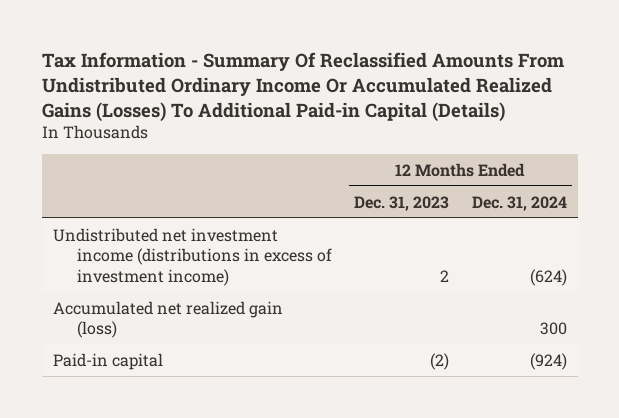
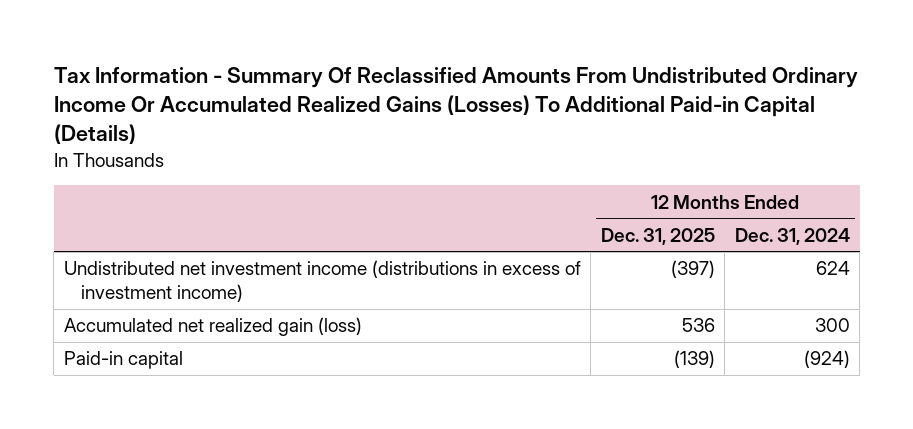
- | 12 Months Ended Dec. 31, 2023 | 12 Months Ended Dec. 31, 2024
+ | 12 Months Ended Dec. 31, 2025 | 12 Months Ended Dec. 31, 2024
- Undistributed net investment income (distributions in excess of investment income) | 2 | (624)
+ Undistributed net investment income (distributions in excess of investment income) | (397) | 624

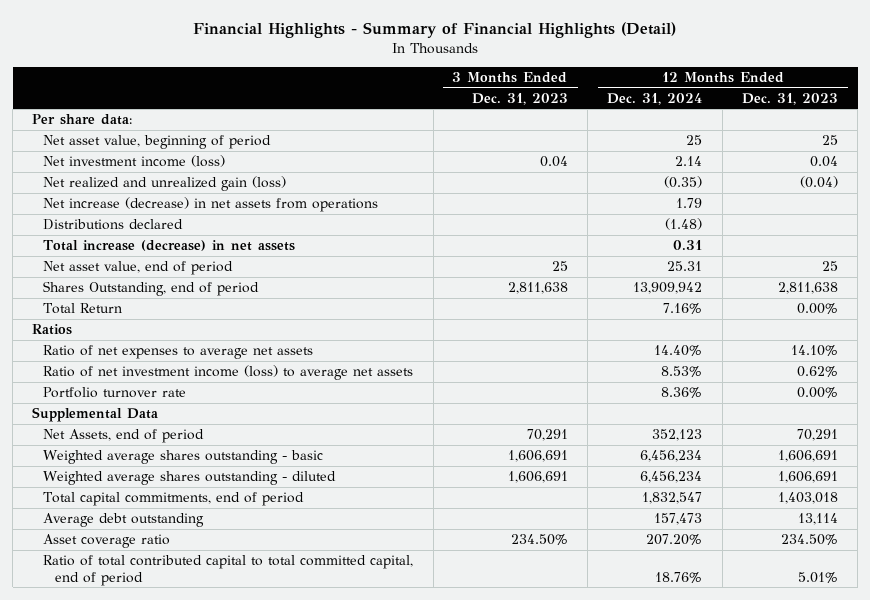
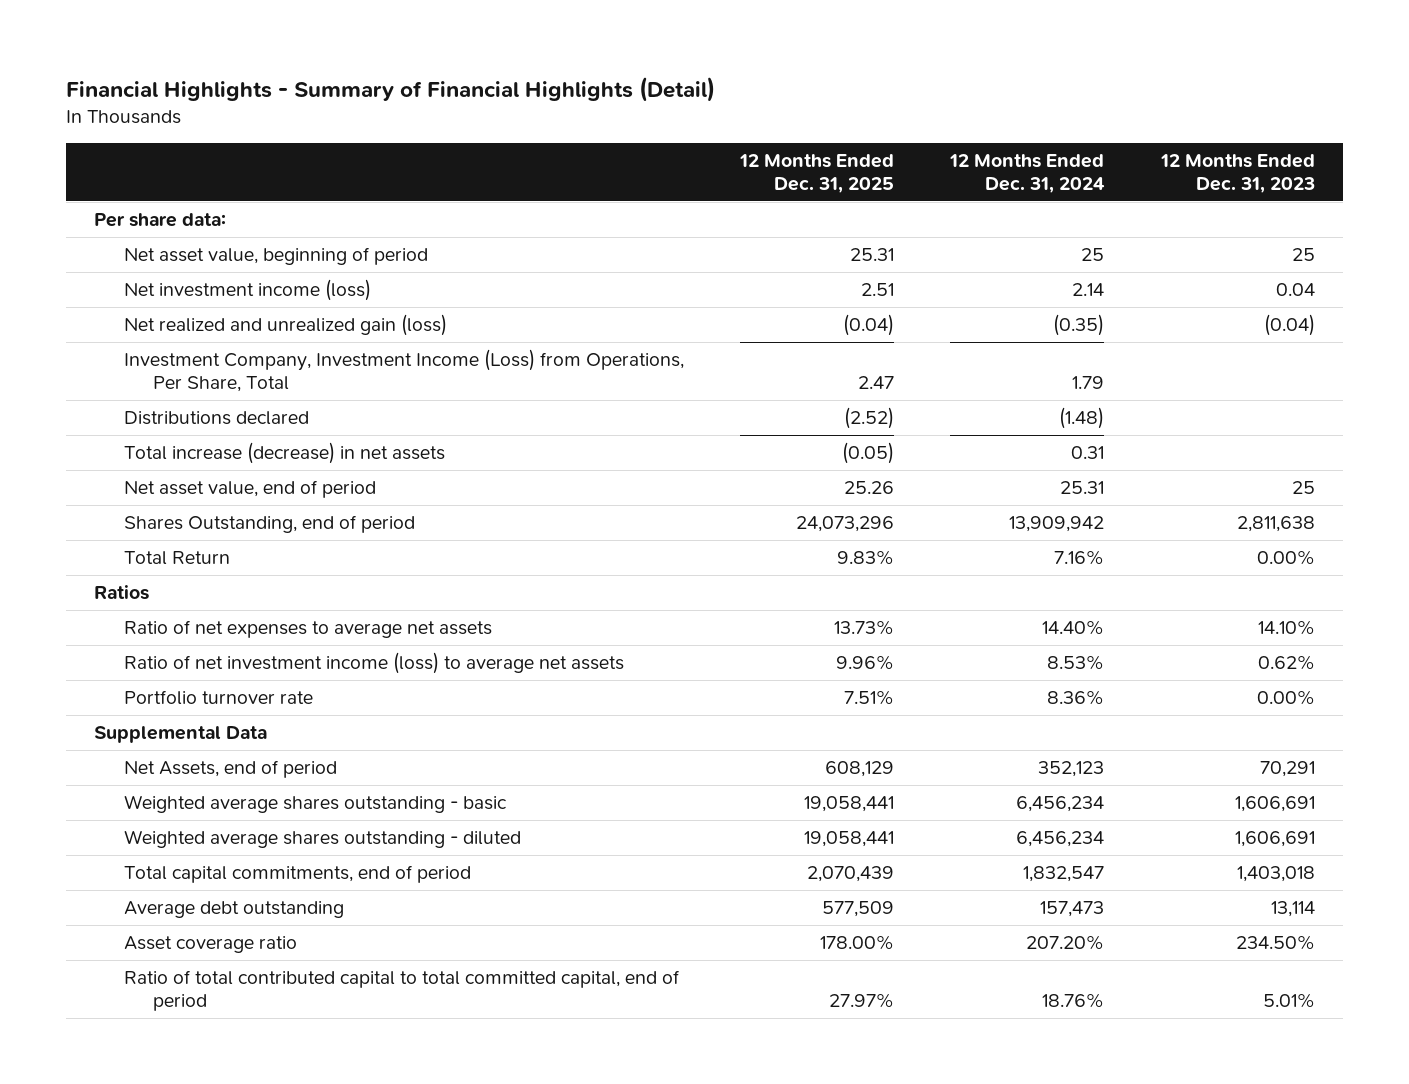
- | 3 Months Ended Dec. 31, 2023 | 12 Months Ended Dec. 31, 2024 | 12 Months Ended Dec. 31, 2023
+ | 12 Months Ended Dec. 31, 2025 | 12 Months Ended Dec. 31, 2024 | 12 Months Ended Dec. 31, 2023
- Net increase (decrease) in net assets from operations | | 1.79 |
+ Investment Company, Investment Income (Loss) from Operations, Per Share, Total | 2.47 | 1.79 |

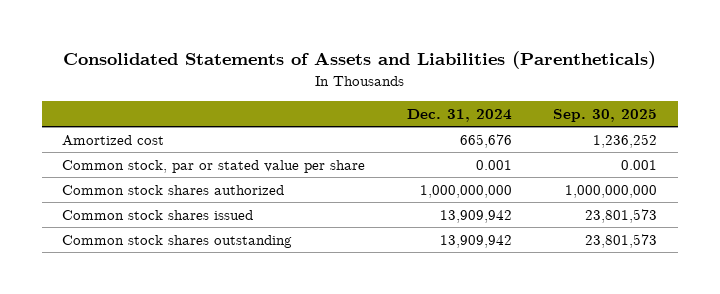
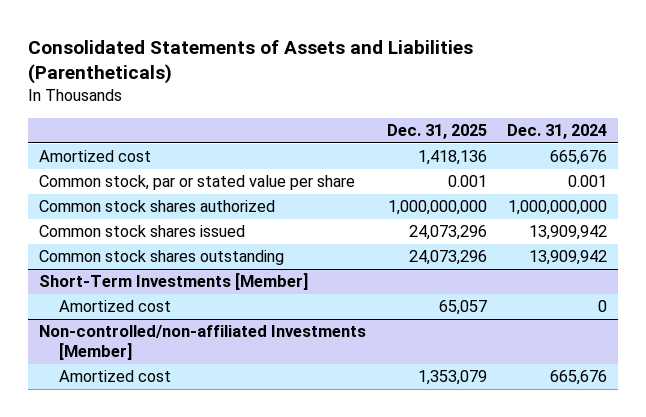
- | Dec. 31, 2024 | Sep. 30, 2025
+ | Dec. 31, 2025 | Dec. 31, 2024
+ Short-Term Investments [Member]
+ Amortized cost | 65,057 | 0
+ Non-controlled/non-affiliated Investments [Member]
+ Amortized cost | 1,353,079 | 665,676

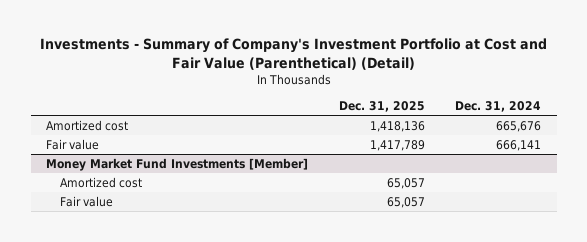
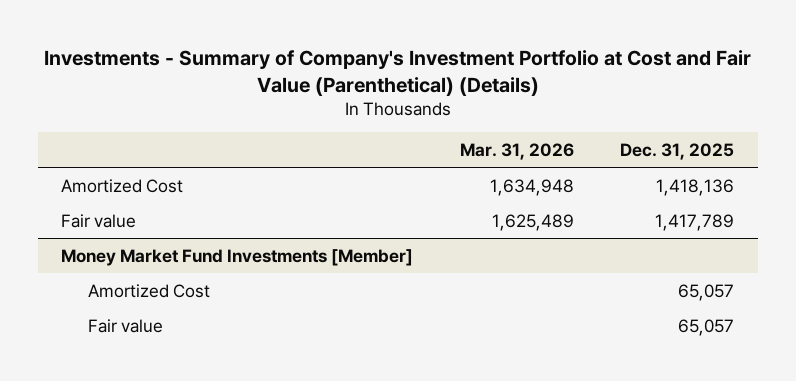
- Investments - Summary of Company's Investment Portfolio at Cost and Fair Value (Parenthetical) (Detail)
+ Investments - Summary of Company's Investment Portfolio at Cost and Fair Value (Parenthetical) (Details)
- | Dec. 31, 2025 | Dec. 31, 2024
+ | Mar. 31, 2026 | Dec. 31, 2025
- Amortized cost | 1,418,136 | 665,676
+ Amortized Cost | 1,634,948 | 1,418,136
@ Money Market Fund Investments [Member]
- Amortized cost | 65,057 |
+ Amortized Cost | | 65,057

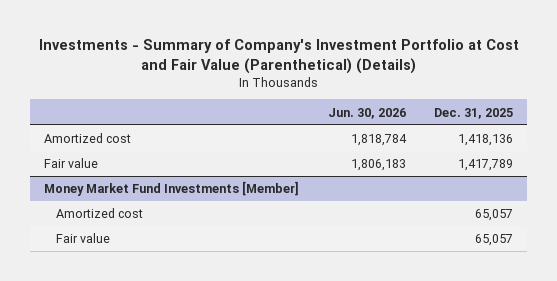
- | Mar. 31, 2026 | Dec. 31, 2025
+ | Jun. 30, 2026 | Dec. 31, 2025
- Amortized Cost | 1,634,948 | 1,418,136
+ Amortized cost | 1,818,784 | 1,418,136
@ Money Market Fund Investments [Member]
- Amortized Cost | | 65,057
+ Amortized cost | | 65,057

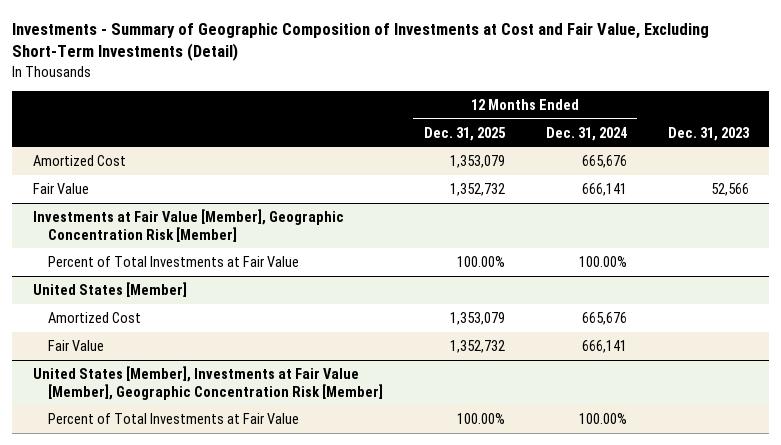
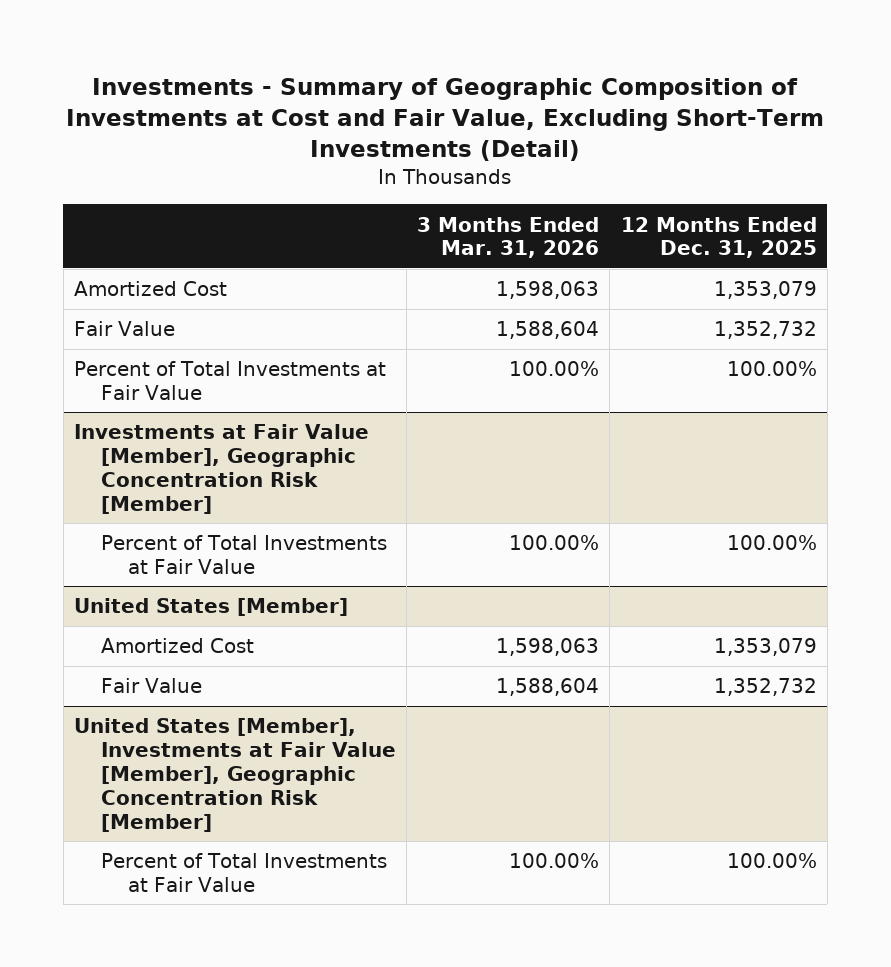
- | 12 Months Ended Dec. 31, 2025 | 12 Months Ended Dec. 31, 2024 | Dec. 31, 2023
+ | 3 Months Ended Mar. 31, 2026 | 12 Months Ended Dec. 31, 2025
+ Percent of Total Investments at Fair Value | 100.00% | 100.00%

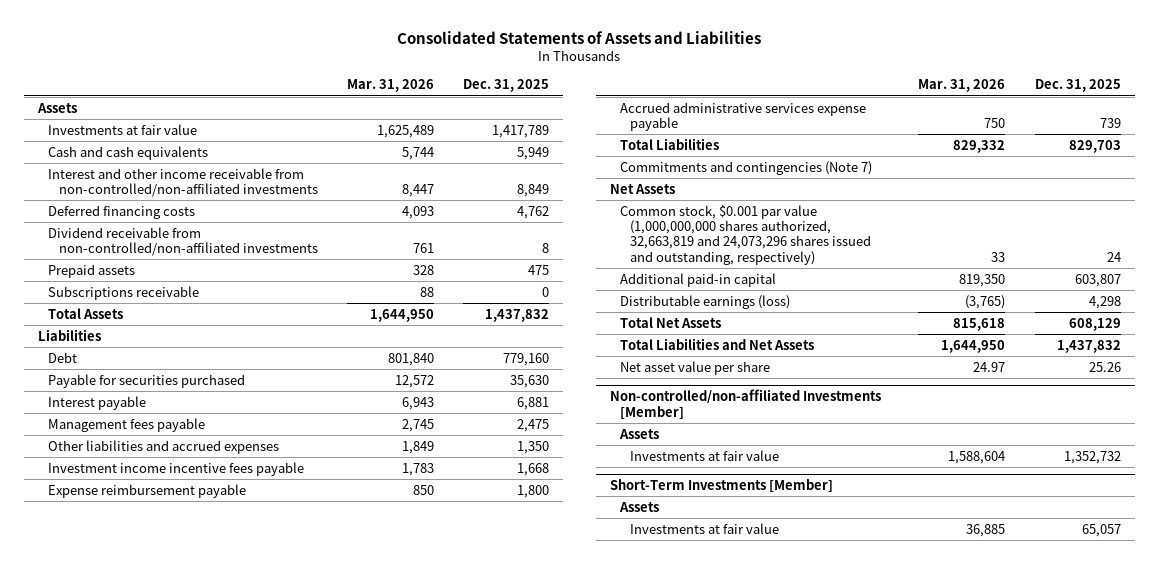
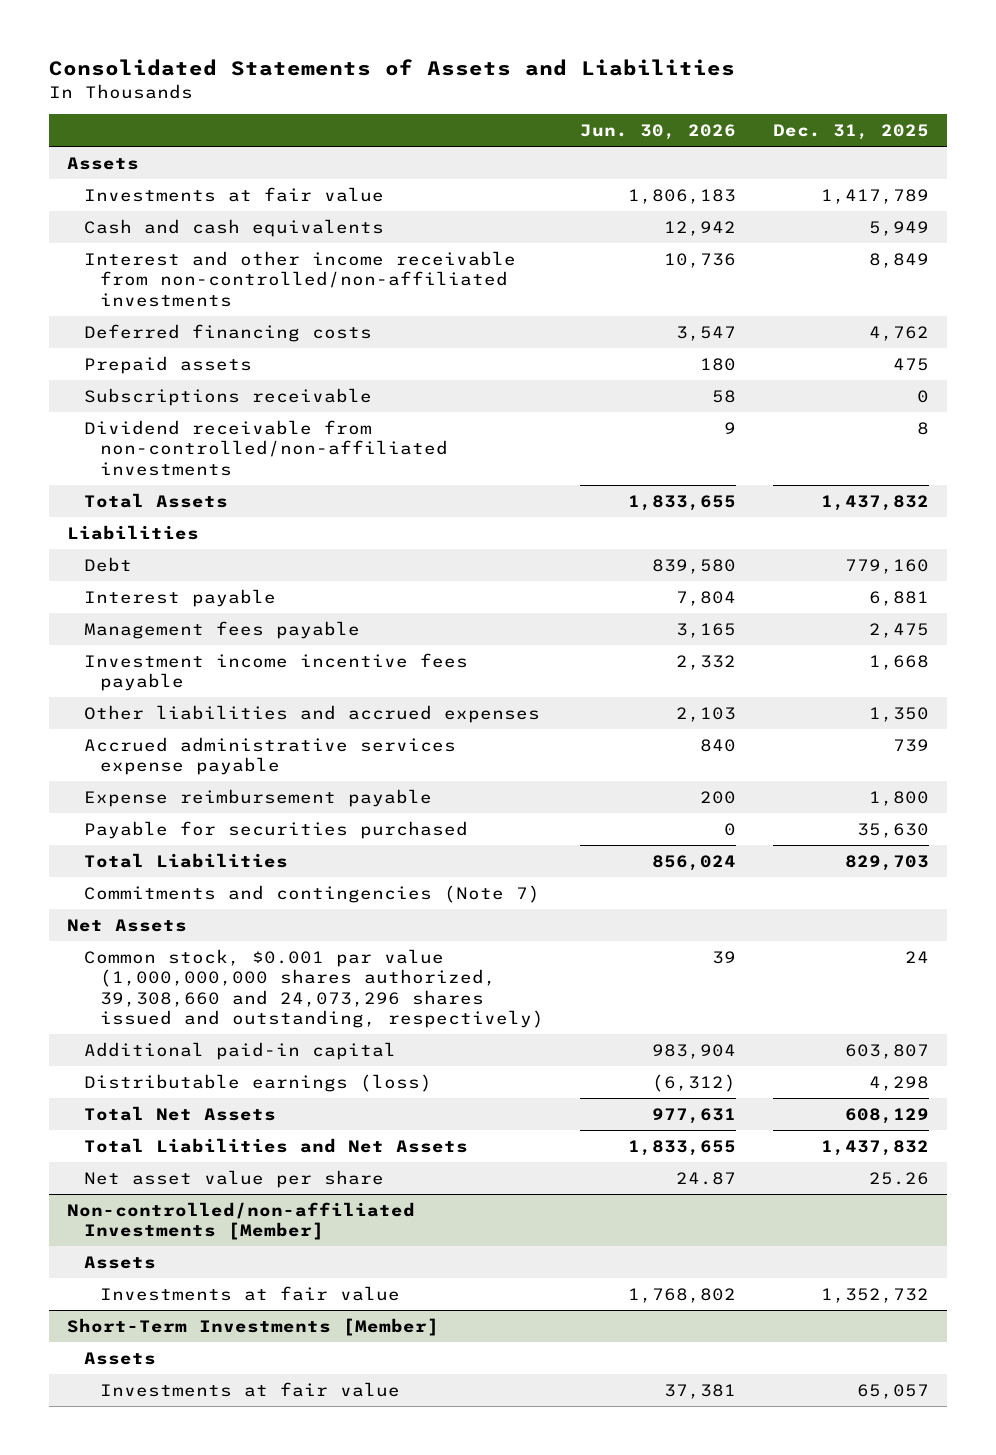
- | Mar. 31, 2026 | Dec. 31, 2025
+ | Jun. 30, 2026 | Dec. 31, 2025
moved down: Dividend receivable from non-controlled/non-affiliated investments | 9 | 8
moved down: Other liabilities and accrued expenses | 2,103 | 1,350
moved down: Expense reimbursement payable | 200 | 1,800
moved down: Payable for securities purchased | 0 | 35,630
- Common stock, $0.001 par value (1,000,000,000 shares authorized, 32,663,819 and 24,073,296 shares issued and outstanding, respectively) | 33 | 24
+ Common stock, $0.001 par value (1,000,000,000 shares authorized, 39,308,660 and 24,073,296 shares issued and outstanding, respectively) | 39 | 24

